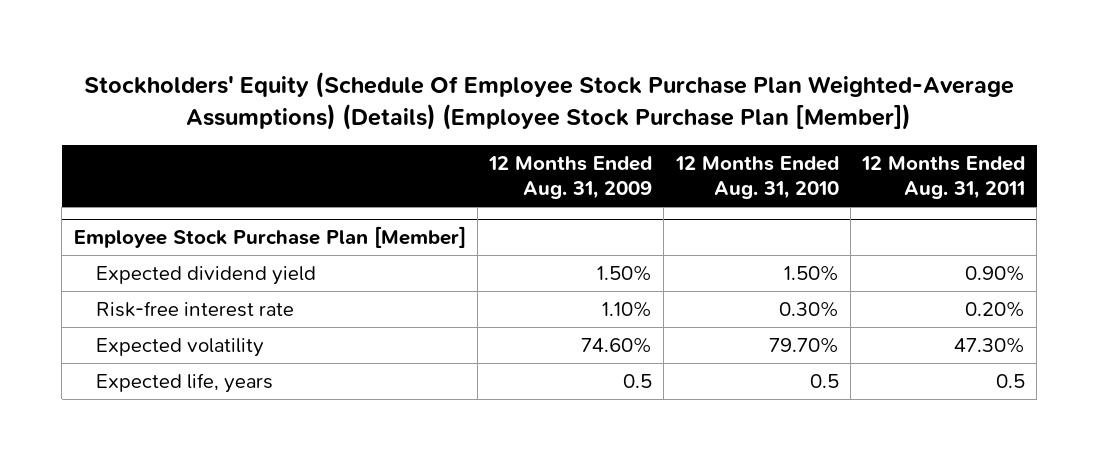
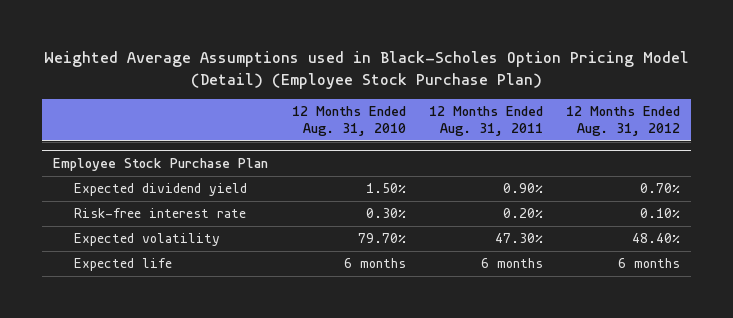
- Stockholders' Equity (Schedule Of Employee Stock Purchase Plan Weighted-Average Assumptions) (Details) (Employee Stock Purchase Plan [Member])
+ Weighted Average Assumptions used in Black-Scholes Option Pricing Model (Detail) (Employee Stock Purchase Plan)
- | 12 Months Ended Aug. 31, 2009 | 12 Months Ended Aug. 31, 2010 | 12 Months Ended Aug. 31, 2011
+ | 12 Months Ended Aug. 31, 2010 | 12 Months Ended Aug. 31, 2011 | 12 Months Ended Aug. 31, 2012
- Employee Stock Purchase Plan [Member]
+ Employee Stock Purchase Plan
- Expected life, years | 0.5 | 0.5 | 0.5
+ Expected life | 6 months | 6 months | 6 months

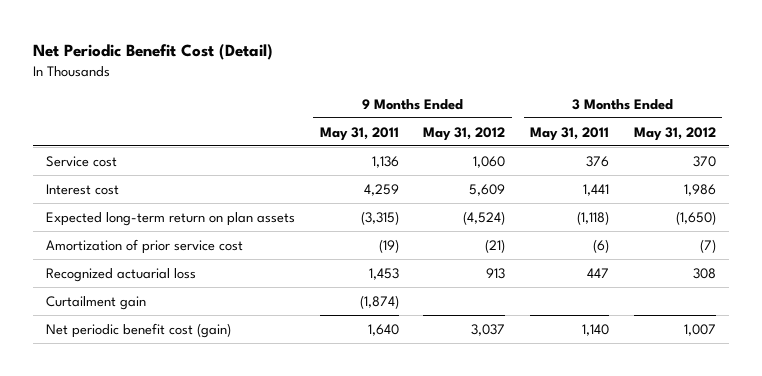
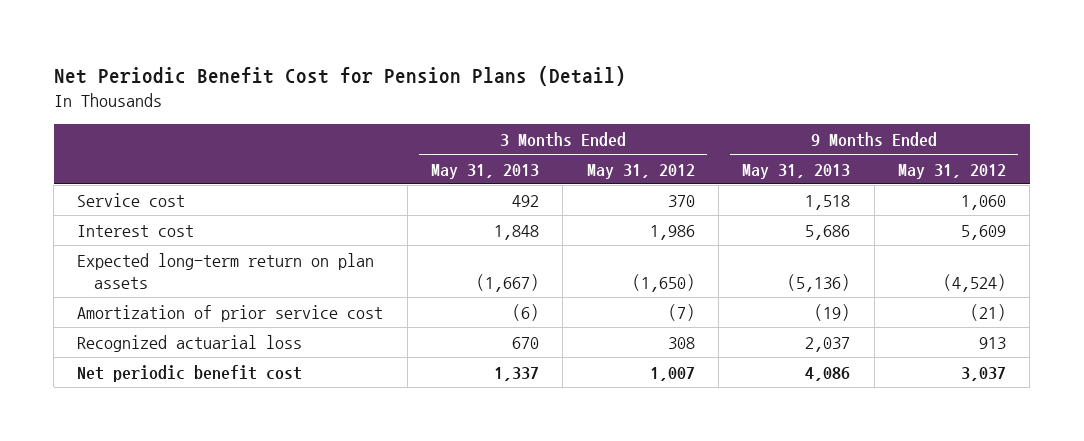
- Net Periodic Benefit Cost (Detail)
+ Net Periodic Benefit Cost for Pension Plans (Detail)
- | 9 Months Ended May 31, 2011 | 9 Months Ended May 31, 2012 | 3 Months Ended May 31, 2011 | 3 Months Ended May 31, 2012
+ | 3 Months Ended May 31, 2013 | 3 Months Ended May 31, 2012 | 9 Months Ended May 31, 2013 | 9 Months Ended May 31, 2012
- Curtailment gain | (1,874) | | |
- Net periodic benefit cost (gain) | 1,640 | 3,037 | 1,140 | 1,007
+ Net periodic benefit cost | 1,337 | 1,007 | 4,086 | 3,037

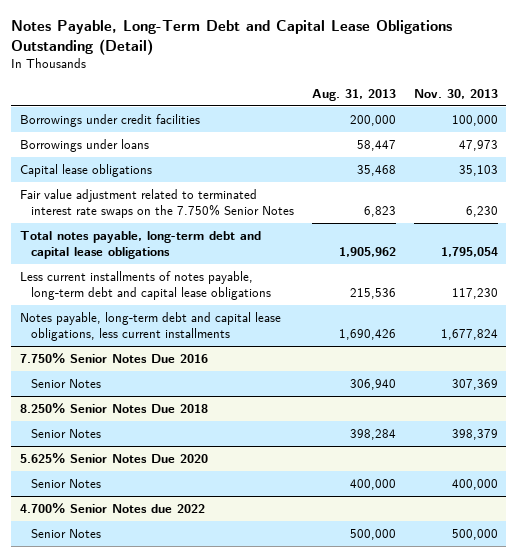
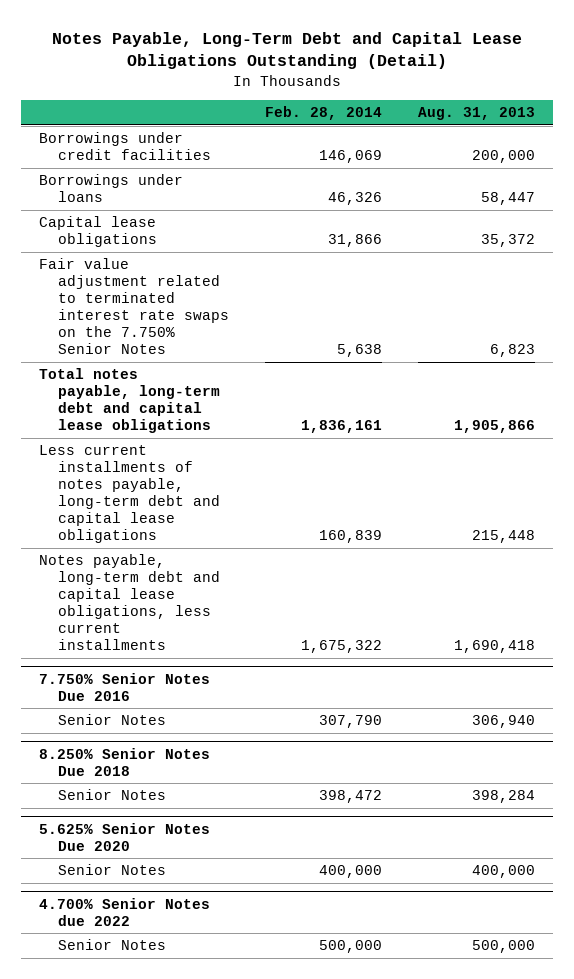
- | Aug. 31, 2013 | Nov. 30, 2013
+ | Feb. 28, 2014 | Aug. 31, 2013
- Capital lease obligations | 35,468 | 35,103
+ Capital lease obligations | 31,866 | 35,372
- Total notes payable, long-term debt and capital lease obligations | 1,905,962 | 1,795,054
- Less current installments of notes payable, long-term debt and capital lease obligations | 215,536 | 117,230
- Notes payable, long-term debt and capital lease obligations, less current installments | 1,690,426 | 1,677,824
+ Total notes payable, long-term debt and capital lease obligations | 1,836,161 | 1,905,866
+ Less current installments of notes payable, long-term debt and capital lease obligations | 160,839 | 215,448
+ Notes payable, long-term debt and capital lease obligations, less current installments | 1,675,322 | 1,690,418

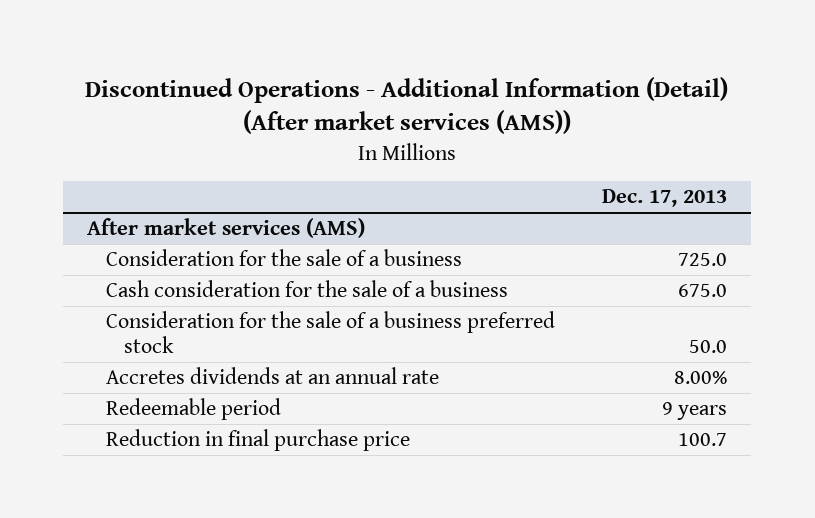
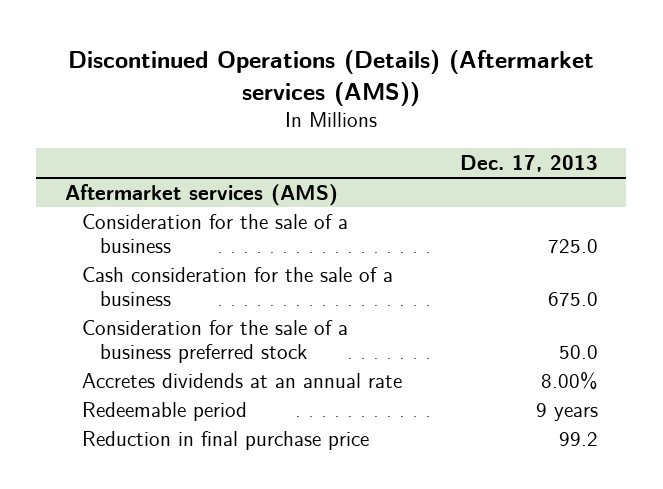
- Discontinued Operations - Additional Information (Detail) (After market services (AMS))
+ Discontinued Operations (Details) (Aftermarket services (AMS))
- After market services (AMS)
+ Aftermarket services (AMS)
- Reduction in final purchase price | 100.7
+ Reduction in final purchase price | 99.2

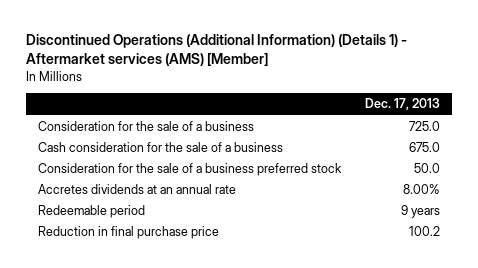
- Discontinued Operations (Details) (Aftermarket services (AMS))
+ Discontinued Operations (Additional Information) (Details 1) - Aftermarket services (AMS) [Member]
- Aftermarket services (AMS)
- Reduction in final purchase price | 99.2
+ Reduction in final purchase price | 100.2

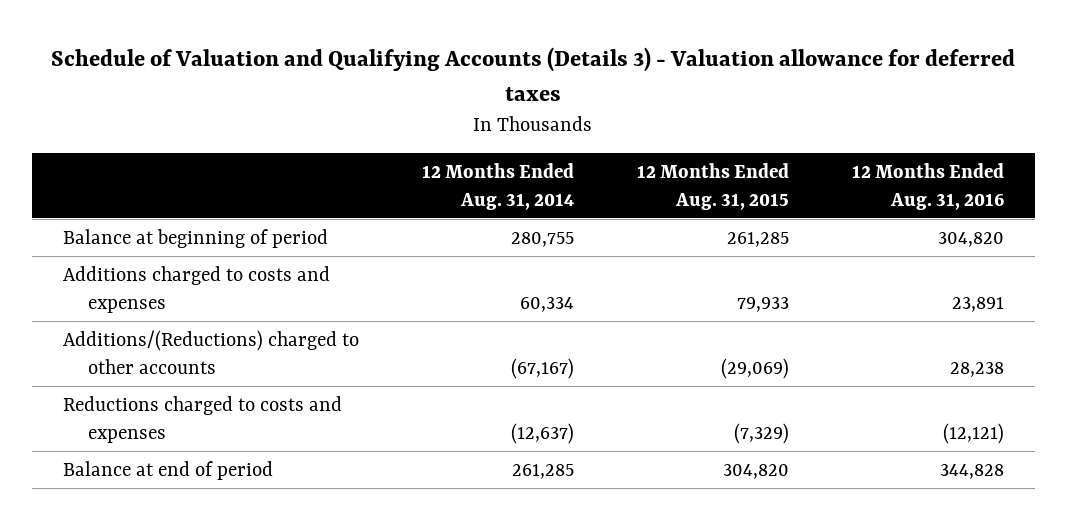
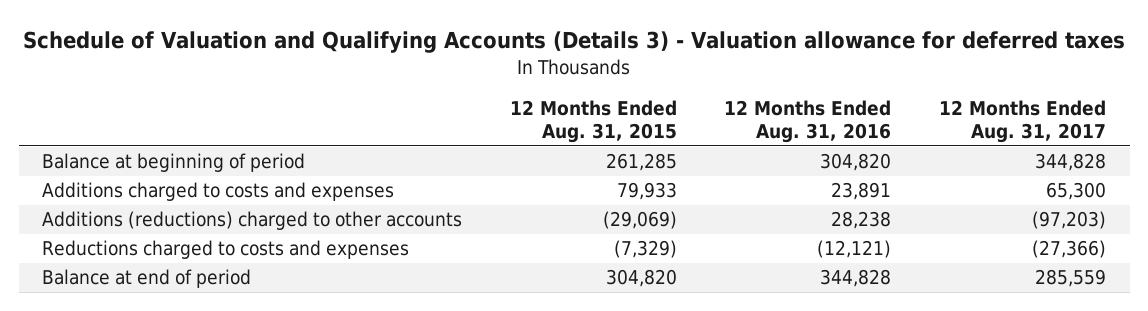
- | 12 Months Ended Aug. 31, 2014 | 12 Months Ended Aug. 31, 2015 | 12 Months Ended Aug. 31, 2016
+ | 12 Months Ended Aug. 31, 2015 | 12 Months Ended Aug. 31, 2016 | 12 Months Ended Aug. 31, 2017
- Additions/(Reductions) charged to other accounts | (67,167) | (29,069) | 28,238
+ Additions (reductions) charged to other accounts | (29,069) | 28,238 | (97,203)

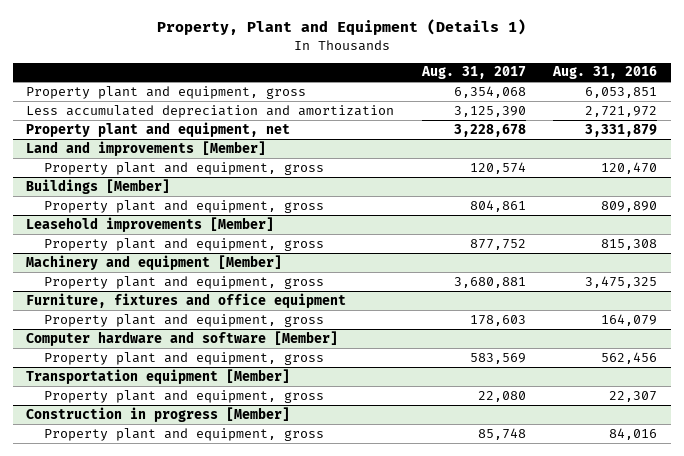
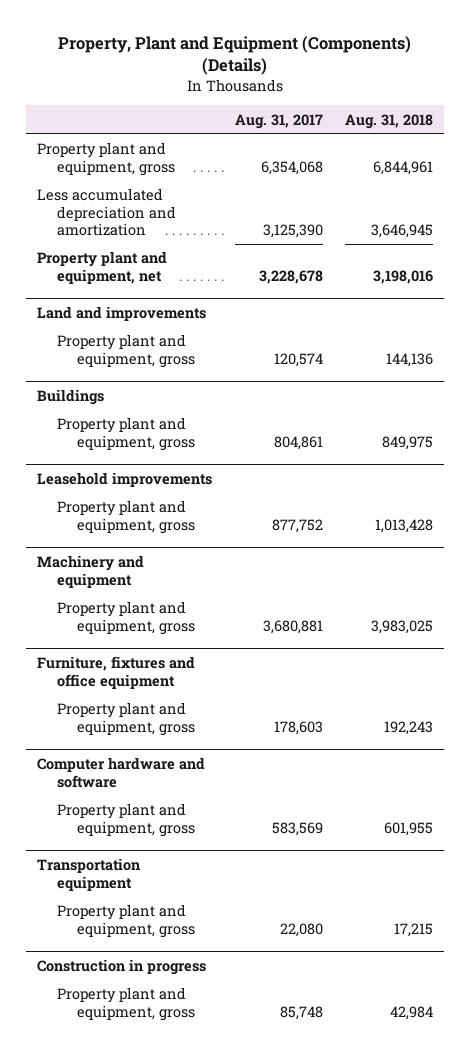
- Property, Plant and Equipment (Details 1)
+ Property, Plant and Equipment (Components) (Details)
- | Aug. 31, 2017 | Aug. 31, 2016
+ | Aug. 31, 2017 | Aug. 31, 2018
- Land and improvements [Member]
+ Land and improvements
- Buildings [Member]
+ Buildings
- Leasehold improvements [Member]
+ Leasehold improvements
- Machinery and equipment [Member]
+ Machinery and equipment
- Computer hardware and software [Member]
+ Computer hardware and software
- Transportation equipment [Member]
+ Transportation equipment
- Construction in progress [Member]
+ Construction in progress

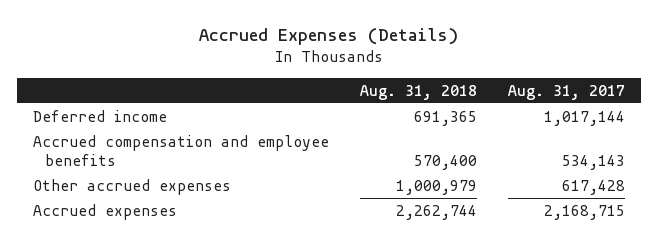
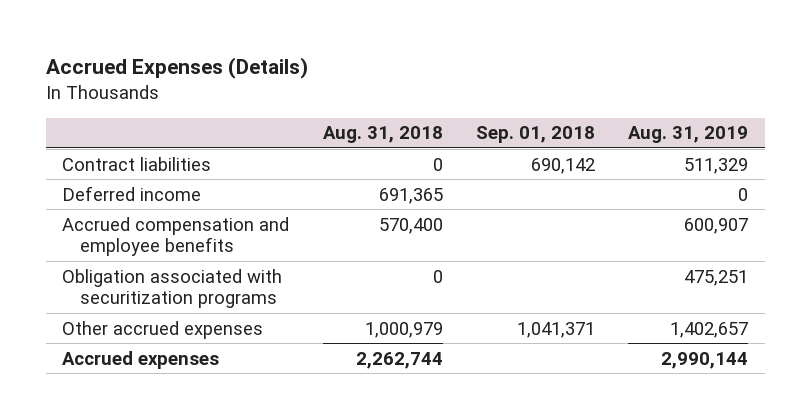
- | Aug. 31, 2018 | Aug. 31, 2017
+ | Aug. 31, 2018 | Sep. 01, 2018 | Aug. 31, 2019
+ Contract liabilities | 0 | 690,142 | 511,329
+ Obligation associated with securitization programs | 0 | | 475,251

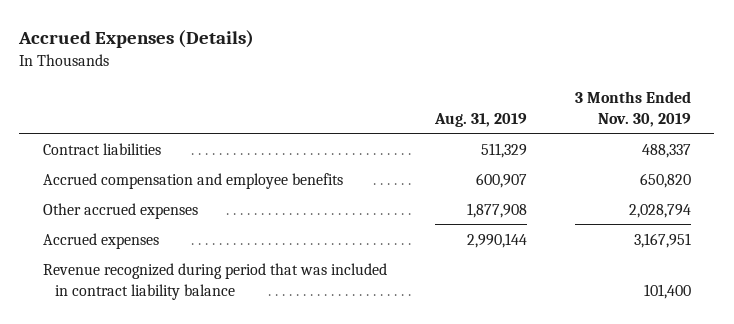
- | Aug. 31, 2018 | Sep. 01, 2018 | Aug. 31, 2019
+ | Aug. 31, 2019 | 3 Months Ended Nov. 30, 2019
- Deferred income | 691,365 | | 0
- Obligation associated with securitization programs | 0 | | 475,251
- Other accrued expenses | 1,000,979 | 1,041,371 | 1,402,657
+ Other accrued expenses | 1,877,908 | 2,028,794
+ Revenue recognized during period that was included in contract liability balance | | 101,400

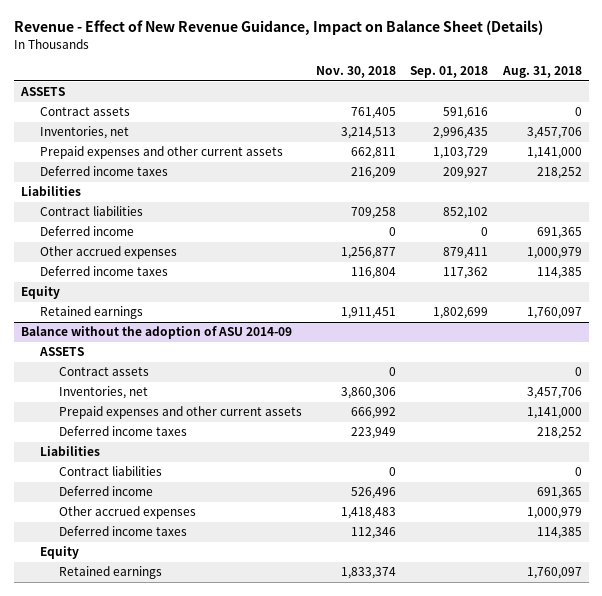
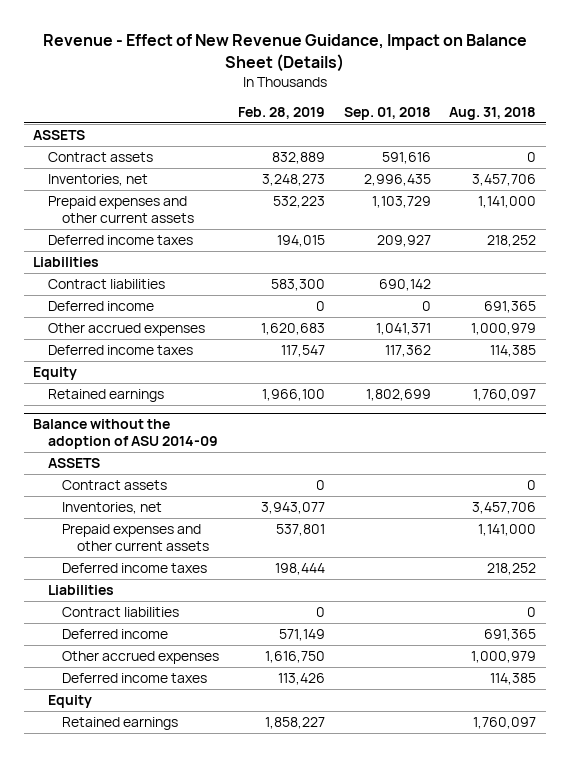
- | Nov. 30, 2018 | Sep. 01, 2018 | Aug. 31, 2018
+ | Feb. 28, 2019 | Sep. 01, 2018 | Aug. 31, 2018
- Contract liabilities | 709,258 | 852,102 |
+ Contract liabilities | 583,300 | 690,142 |
- Other accrued expenses | 1,256,877 | 879,411 | 1,000,979
+ Other accrued expenses | 1,620,683 | 1,041,371 | 1,000,979

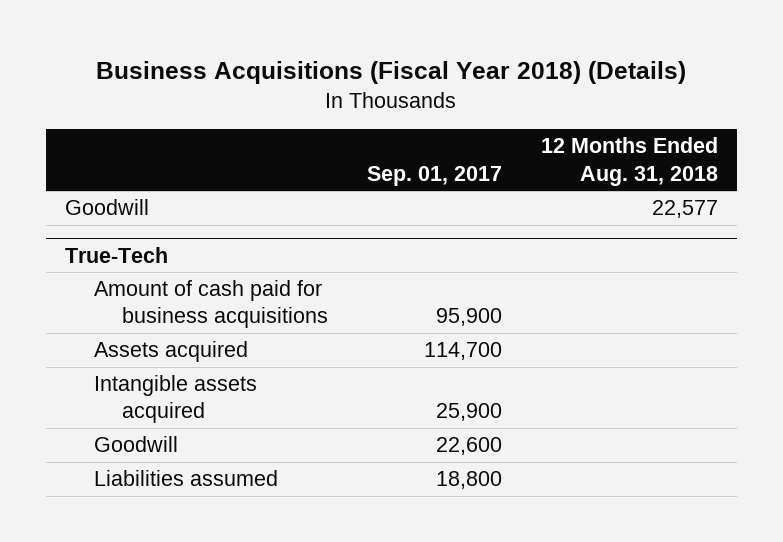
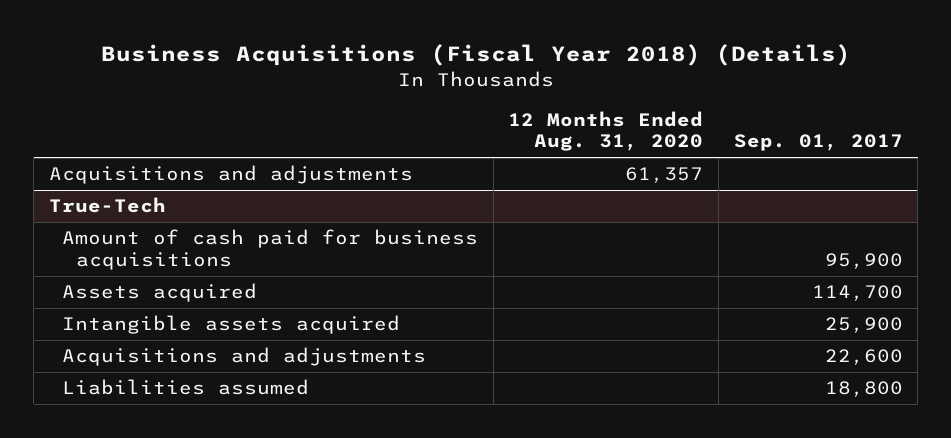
- | Sep. 01, 2017 | 12 Months Ended Aug. 31, 2018
+ | 12 Months Ended Aug. 31, 2020 | Sep. 01, 2017
- Goodwill | | 22,577
+ Acquisitions and adjustments | 61,357 |
@ True-Tech
- Goodwill | 22,600 |
+ Acquisitions and adjustments | | 22,600

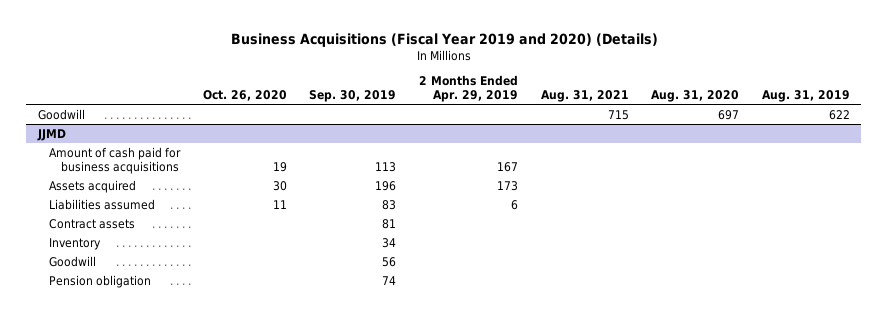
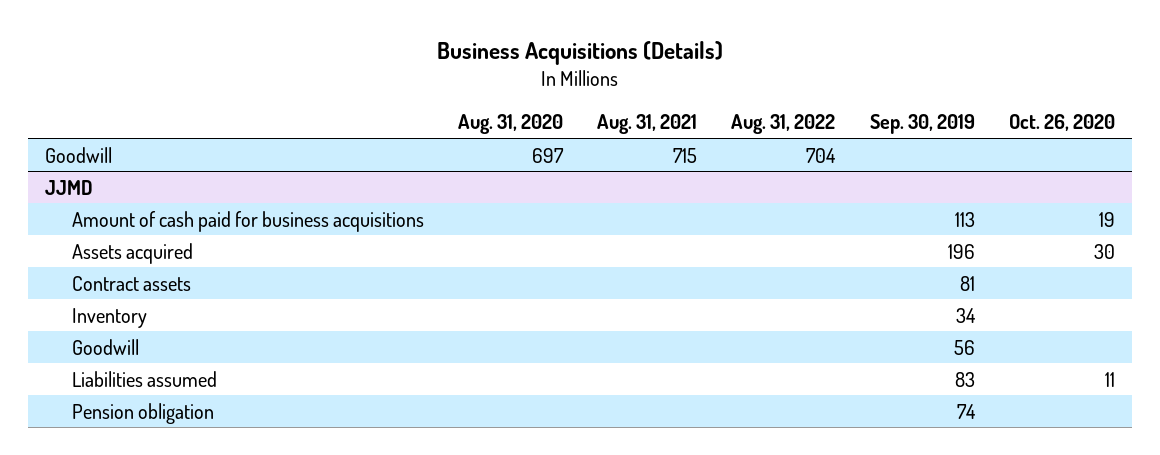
- Business Acquisitions (Fiscal Year 2019 and 2020) (Details)
+ Business Acquisitions (Details)
- | Oct. 26, 2020 | Sep. 30, 2019 | 2 Months Ended Apr. 29, 2019 | Aug. 31, 2021 | Aug. 31, 2020 | Aug. 31, 2019
+ | Aug. 31, 2020 | Aug. 31, 2021 | Aug. 31, 2022 | Sep. 30, 2019 | Oct. 26, 2020
@ JJMD
moved down: Liabilities assumed | | | | 83 | 11

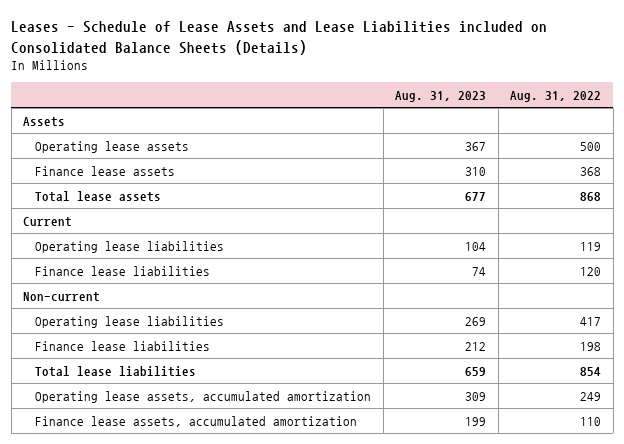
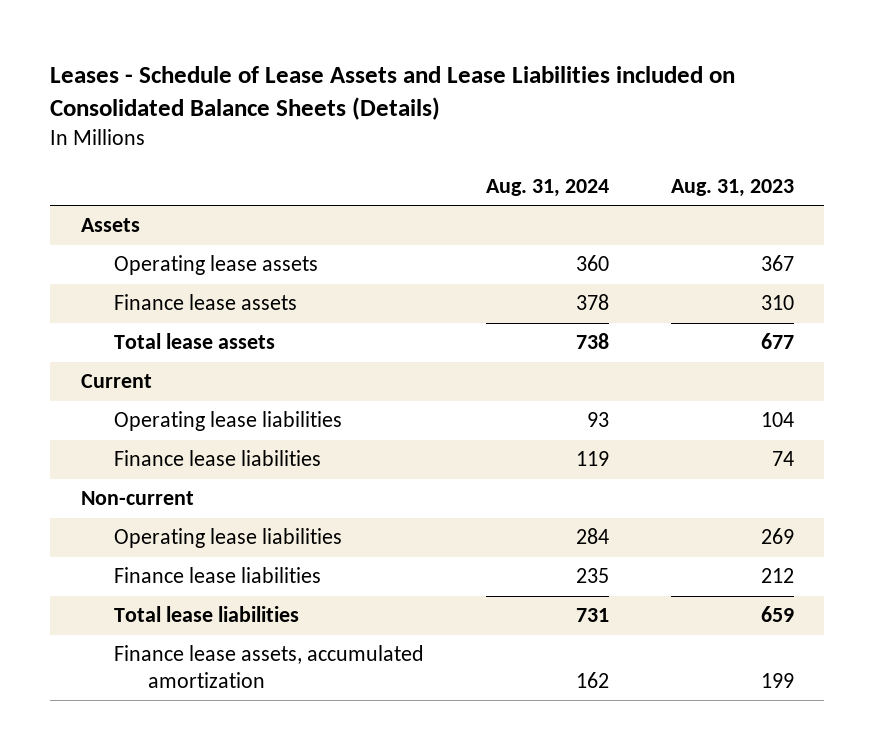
- | Aug. 31, 2023 | Aug. 31, 2022
+ | Aug. 31, 2024 | Aug. 31, 2023
- Operating lease assets, accumulated amortization | 309 | 249

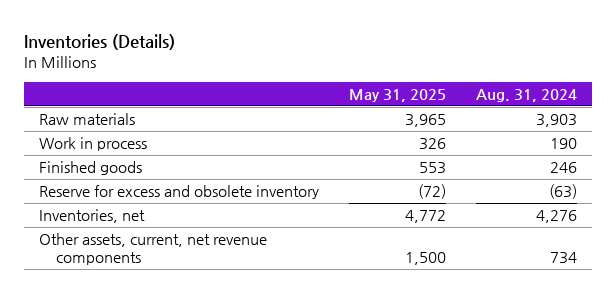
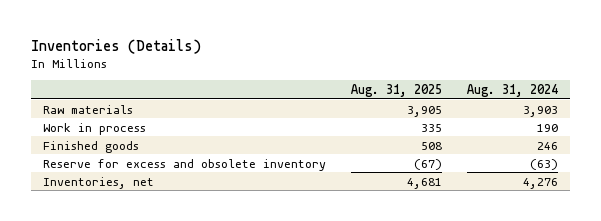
- | May 31, 2025 | Aug. 31, 2024
+ | Aug. 31, 2025 | Aug. 31, 2024
- Other assets, current, net revenue components | 1,500 | 734

